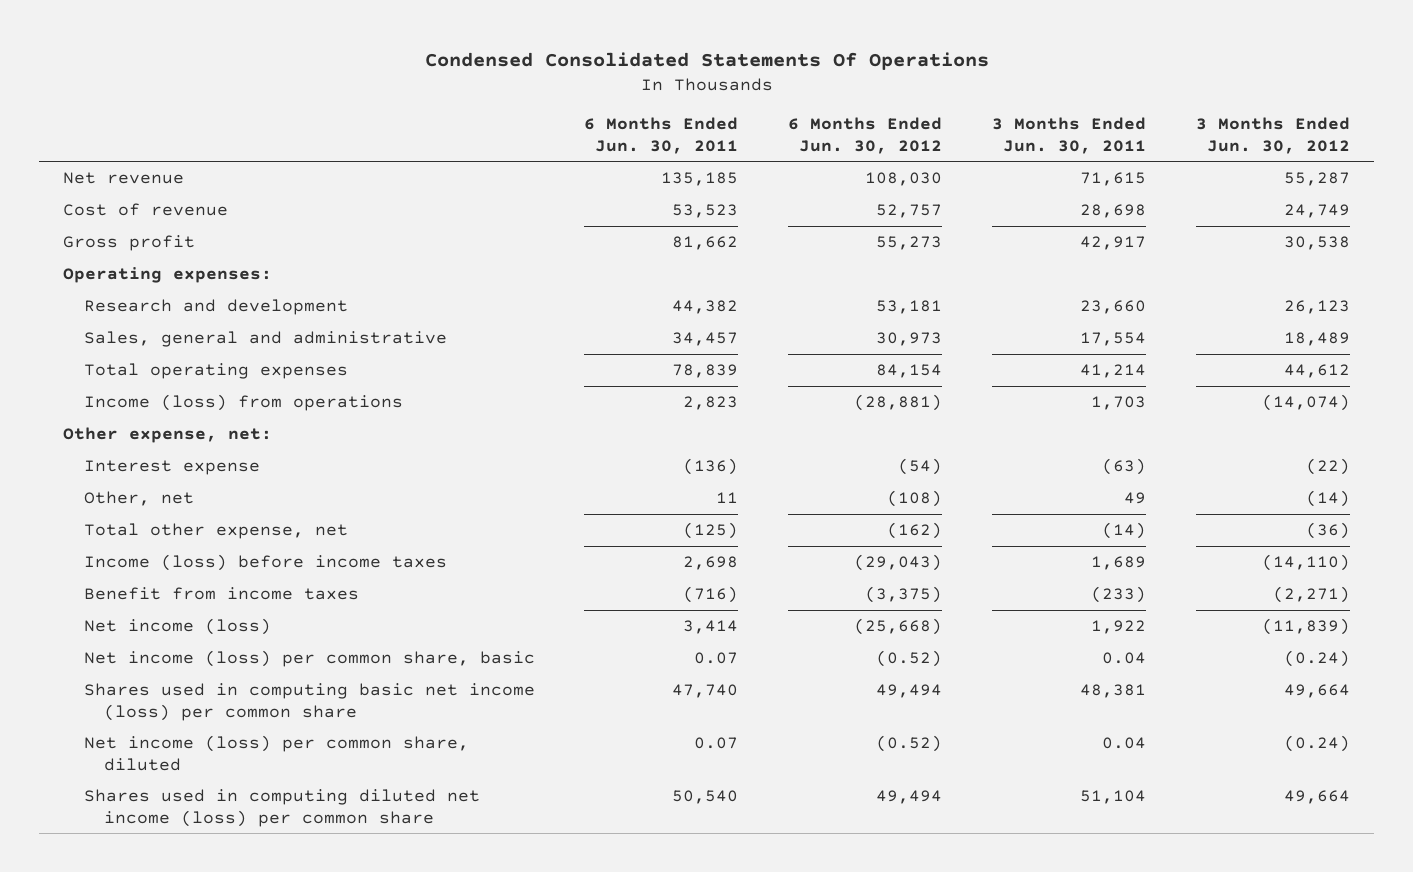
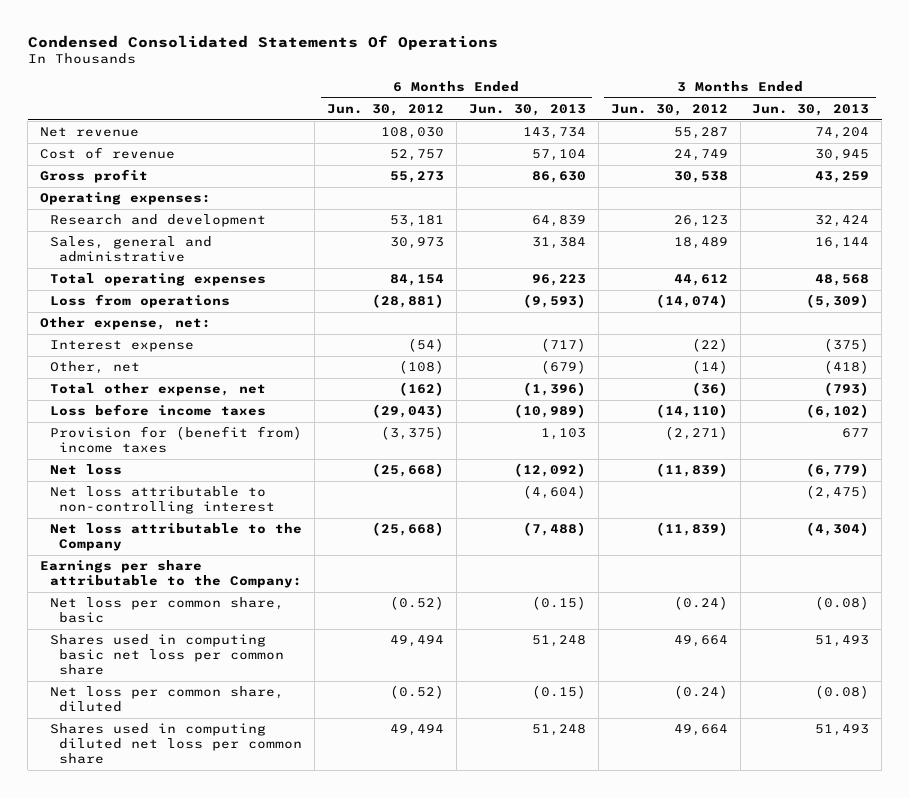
- | 6 Months Ended Jun. 30, 2011 | 6 Months Ended Jun. 30, 2012 | 3 Months Ended Jun. 30, 2011 | 3 Months Ended Jun. 30, 2012
+ | 6 Months Ended Jun. 30, 2012 | 6 Months Ended Jun. 30, 2013 | 3 Months Ended Jun. 30, 2012 | 3 Months Ended Jun. 30, 2013
- Income (loss) from operations | 2,823 | (28,881) | 1,703 | (14,074)
+ Loss from operations | (28,881) | (9,593) | (14,074) | (5,309)
- Income (loss) before income taxes | 2,698 | (29,043) | 1,689 | (14,110)
- Benefit from income taxes | (716) | (3,375) | (233) | (2,271)
- Net income (loss) | 3,414 | (25,668) | 1,922 | (11,839)
- Net income (loss) per common share, basic | 0.07 | (0.52) | 0.04 | (0.24)
- Shares used in computing basic net income (loss) per common share | 47,740 | 49,494 | 48,381 | 49,664
- Net income (loss) per common share, diluted | 0.07 | (0.52) | 0.04 | (0.24)
- Shares used in computing diluted net income (loss) per common share | 50,540 | 49,494 | 51,104 | 49,664
+ Loss before income taxes | (29,043) | (10,989) | (14,110) | (6,102)
+ Provision for (benefit from) income taxes | (3,375) | 1,103 | (2,271) | 677
+ Net loss | (25,668) | (12,092) | (11,839) | (6,779)
+ Net loss attributable to non-controlling interest | | (4,604) | | (2,475)
+ Net loss attributable to the Company | (25,668) | (7,488) | (11,839) | (4,304)
+ Earnings per share attributable to the Company:
+ Net loss per common share, basic | (0.52) | (0.15) | (0.24) | (0.08)
+ Shares used in computing basic net loss per common share | 49,494 | 51,248 | 49,664 | 51,493
+ Net loss per common share, diluted | (0.52) | (0.15) | (0.24) | (0.08)
+ Shares used in computing diluted net loss per common share | 49,494 | 51,248 | 49,664 | 51,493

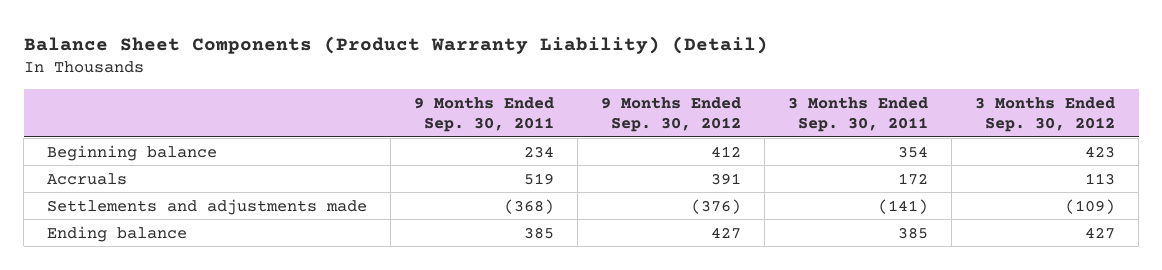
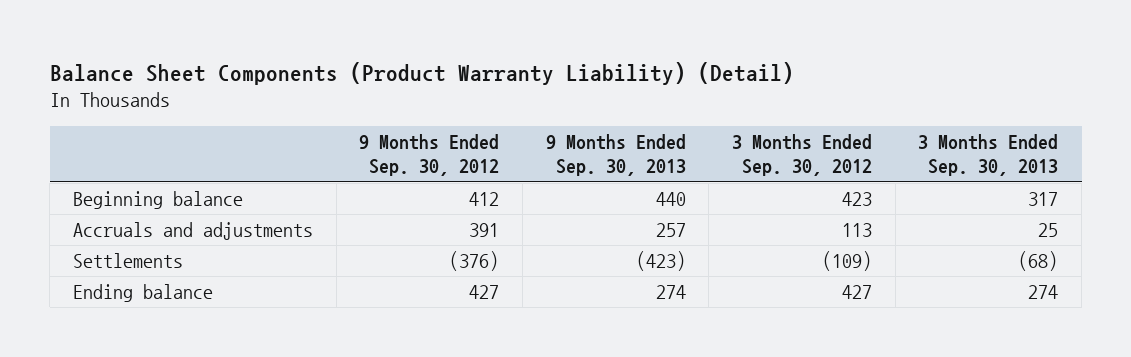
- | 9 Months Ended Sep. 30, 2011 | 9 Months Ended Sep. 30, 2012 | 3 Months Ended Sep. 30, 2011 | 3 Months Ended Sep. 30, 2012
+ | 9 Months Ended Sep. 30, 2012 | 9 Months Ended Sep. 30, 2013 | 3 Months Ended Sep. 30, 2012 | 3 Months Ended Sep. 30, 2013
- Accruals | 519 | 391 | 172 | 113
- Settlements and adjustments made | (368) | (376) | (141) | (109)
+ Accruals and adjustments | 391 | 257 | 113 | 25
+ Settlements | (376) | (423) | (109) | (68)

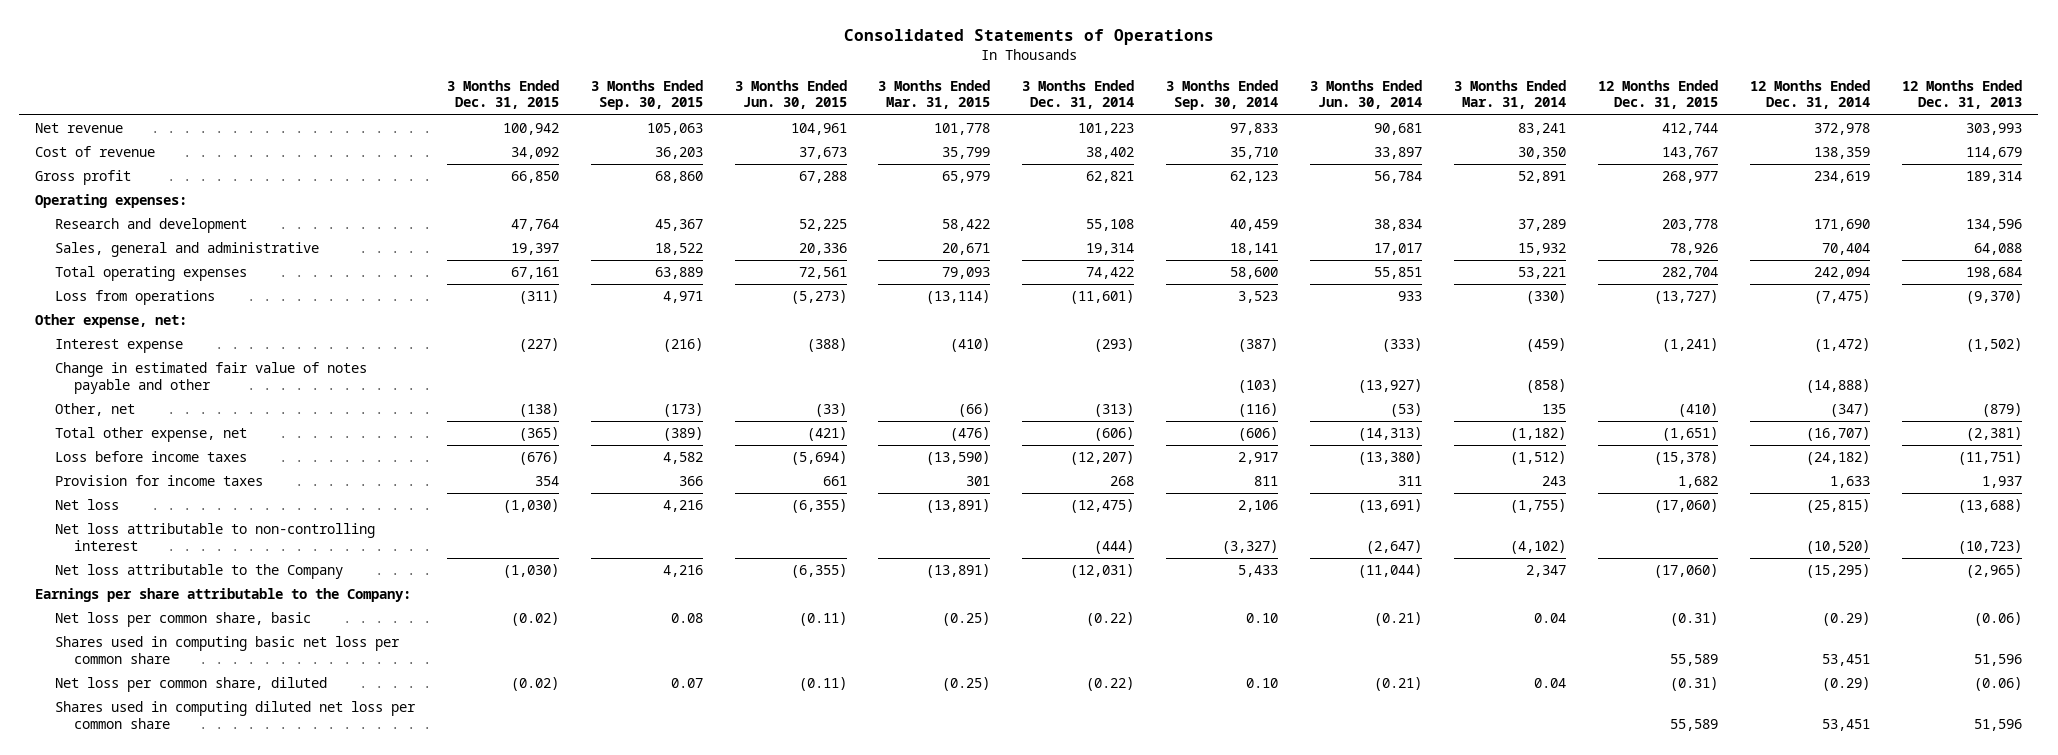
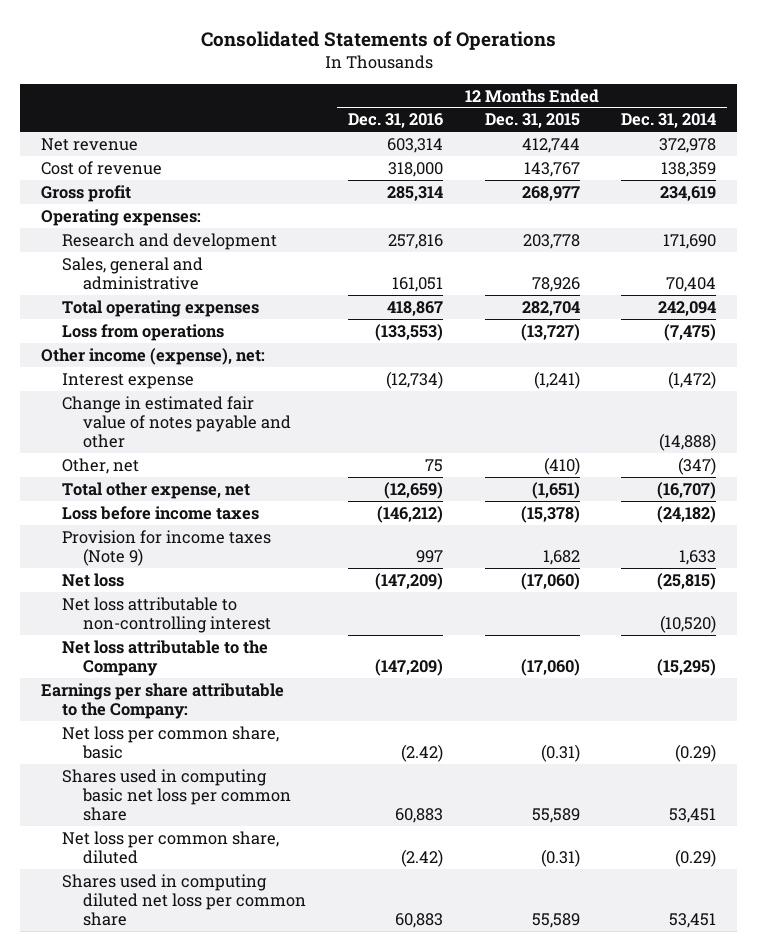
- | 3 Months Ended Dec. 31, 2015 | 3 Months Ended Sep. 30, 2015 | 3 Months Ended Jun. 30, 2015 | 3 Months Ended Mar. 31, 2015 | 3 Months Ended Dec. 31, 2014 | 3 Months Ended Sep. 30, 2014 | 3 Months Ended Jun. 30, 2014 | 3 Months Ended Mar. 31, 2014 | 12 Months Ended Dec. 31, 2015 | 12 Months Ended Dec. 31, 2014 | 12 Months Ended Dec. 31, 2013
+ | 12 Months Ended Dec. 31, 2016 | 12 Months Ended Dec. 31, 2015 | 12 Months Ended Dec. 31, 2014
- Other expense, net:
+ Other income (expense), net:
- Provision for income taxes | 354 | 366 | 661 | 301 | 268 | 811 | 311 | 243 | 1,682 | 1,633 | 1,937
+ Provision for income taxes (Note 9) | 997 | 1,682 | 1,633

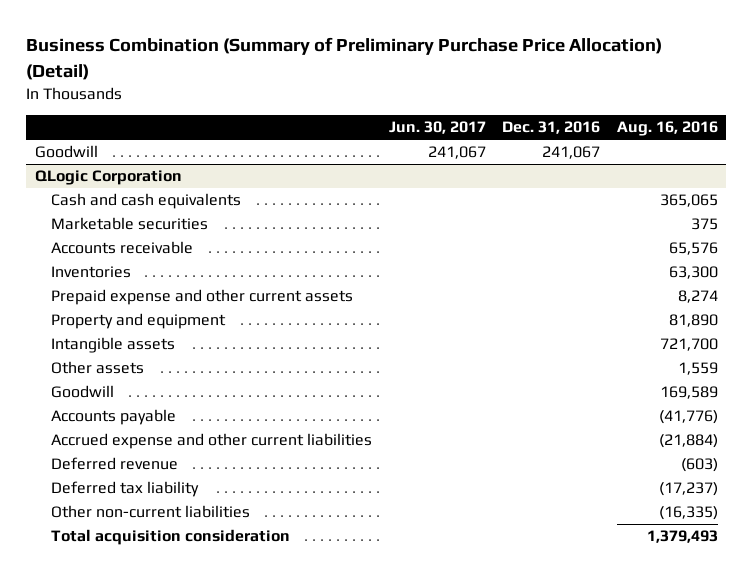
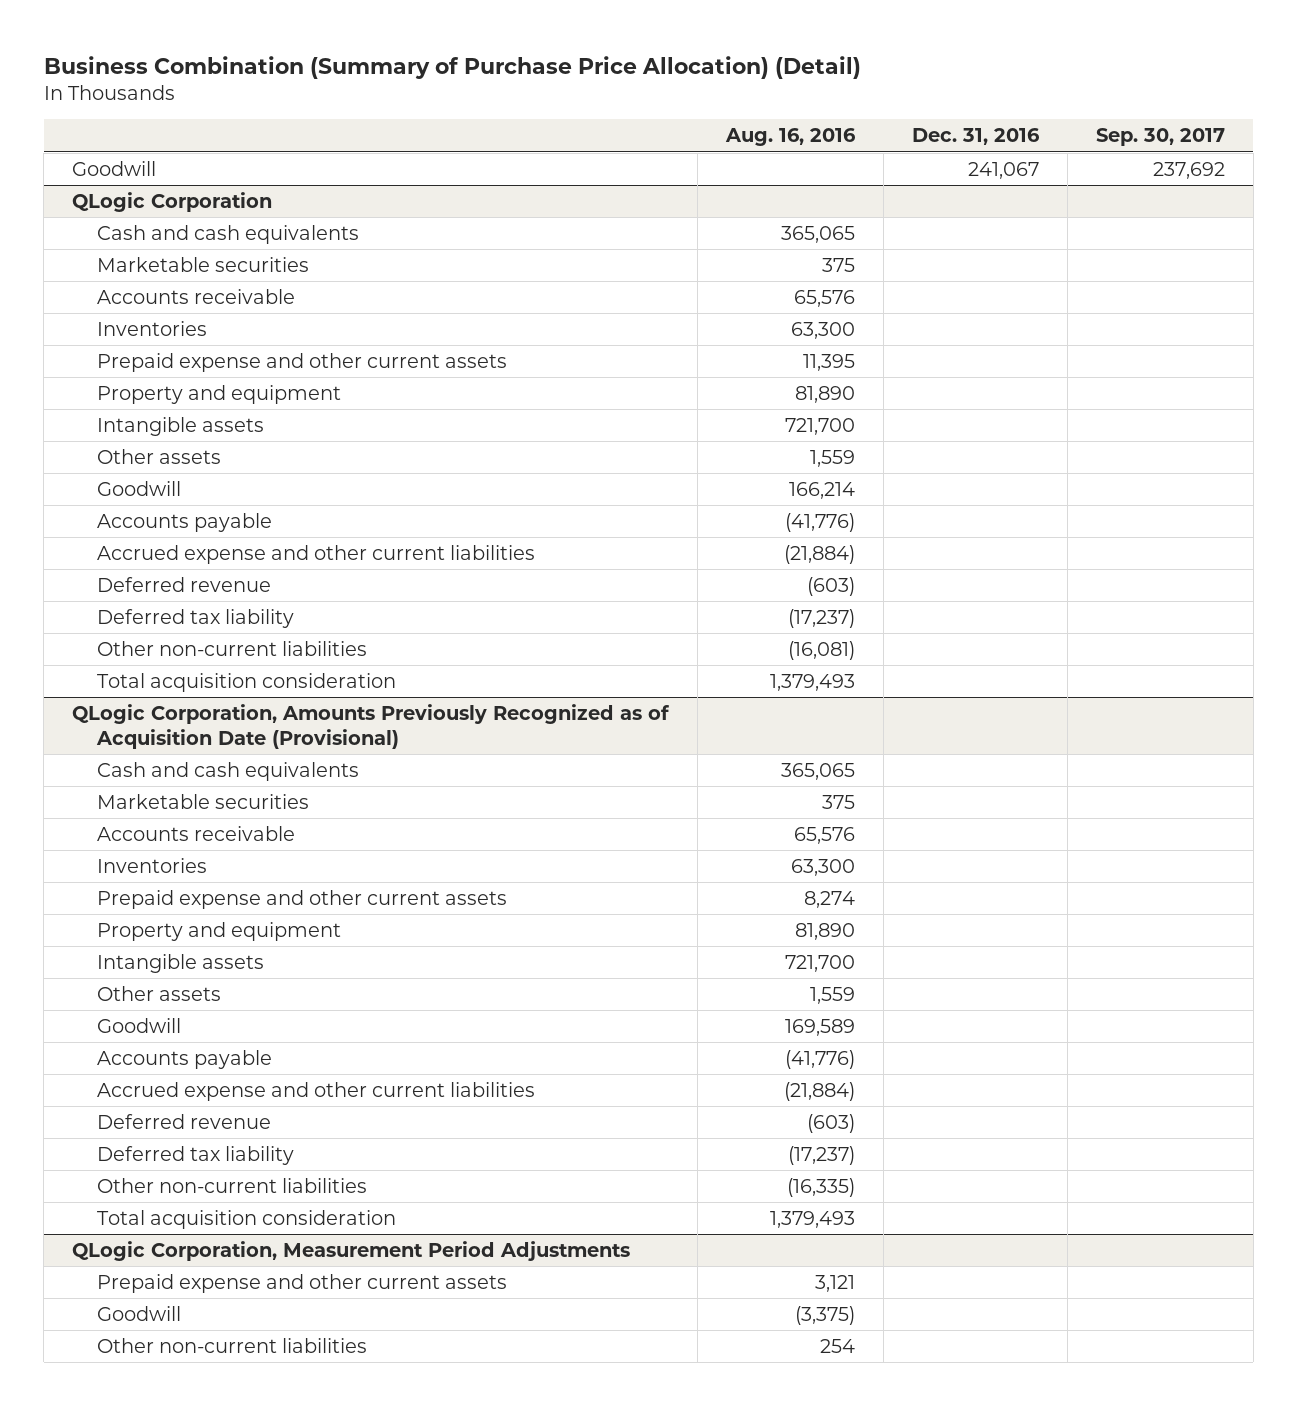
- Business Combination (Summary of Preliminary Purchase Price Allocation) (Detail)
+ Business Combination (Summary of Purchase Price Allocation) (Detail)
- | Jun. 30, 2017 | Dec. 31, 2016 | Aug. 16, 2016
+ | Aug. 16, 2016 | Dec. 31, 2016 | Sep. 30, 2017
@ QLogic Corporation
+ Prepaid expense and other current assets | 11,395 | |
+ Property and equipment | 81,890 | |
+ Intangible assets | 721,700 | |
+ Other assets | 1,559 | |
+ Goodwill | 166,214 | |
+ Accounts payable | (41,776) | |
+ Accrued expense and other current liabilities | (21,884) | |
+ Deferred revenue | (603) | |
+ Deferred tax liability | (17,237) | |
+ Other non-current liabilities | (16,081) | |
+ Total acquisition consideration | 1,379,493 | |
+ QLogic Corporation, Amounts Previously Recognized as of Acquisition Date (Provisional)
+ Cash and cash equivalents | 365,065 | |
+ Marketable securities | 375 | |
+ Accounts receivable | 65,576 | |
+ Inventories | 63,300 | |
+ QLogic Corporation, Measurement Period Adjustments
+ Prepaid expense and other current assets | 3,121 | |
+ Goodwill | (3,375) | |
+ Other non-current liabilities | 254 | |

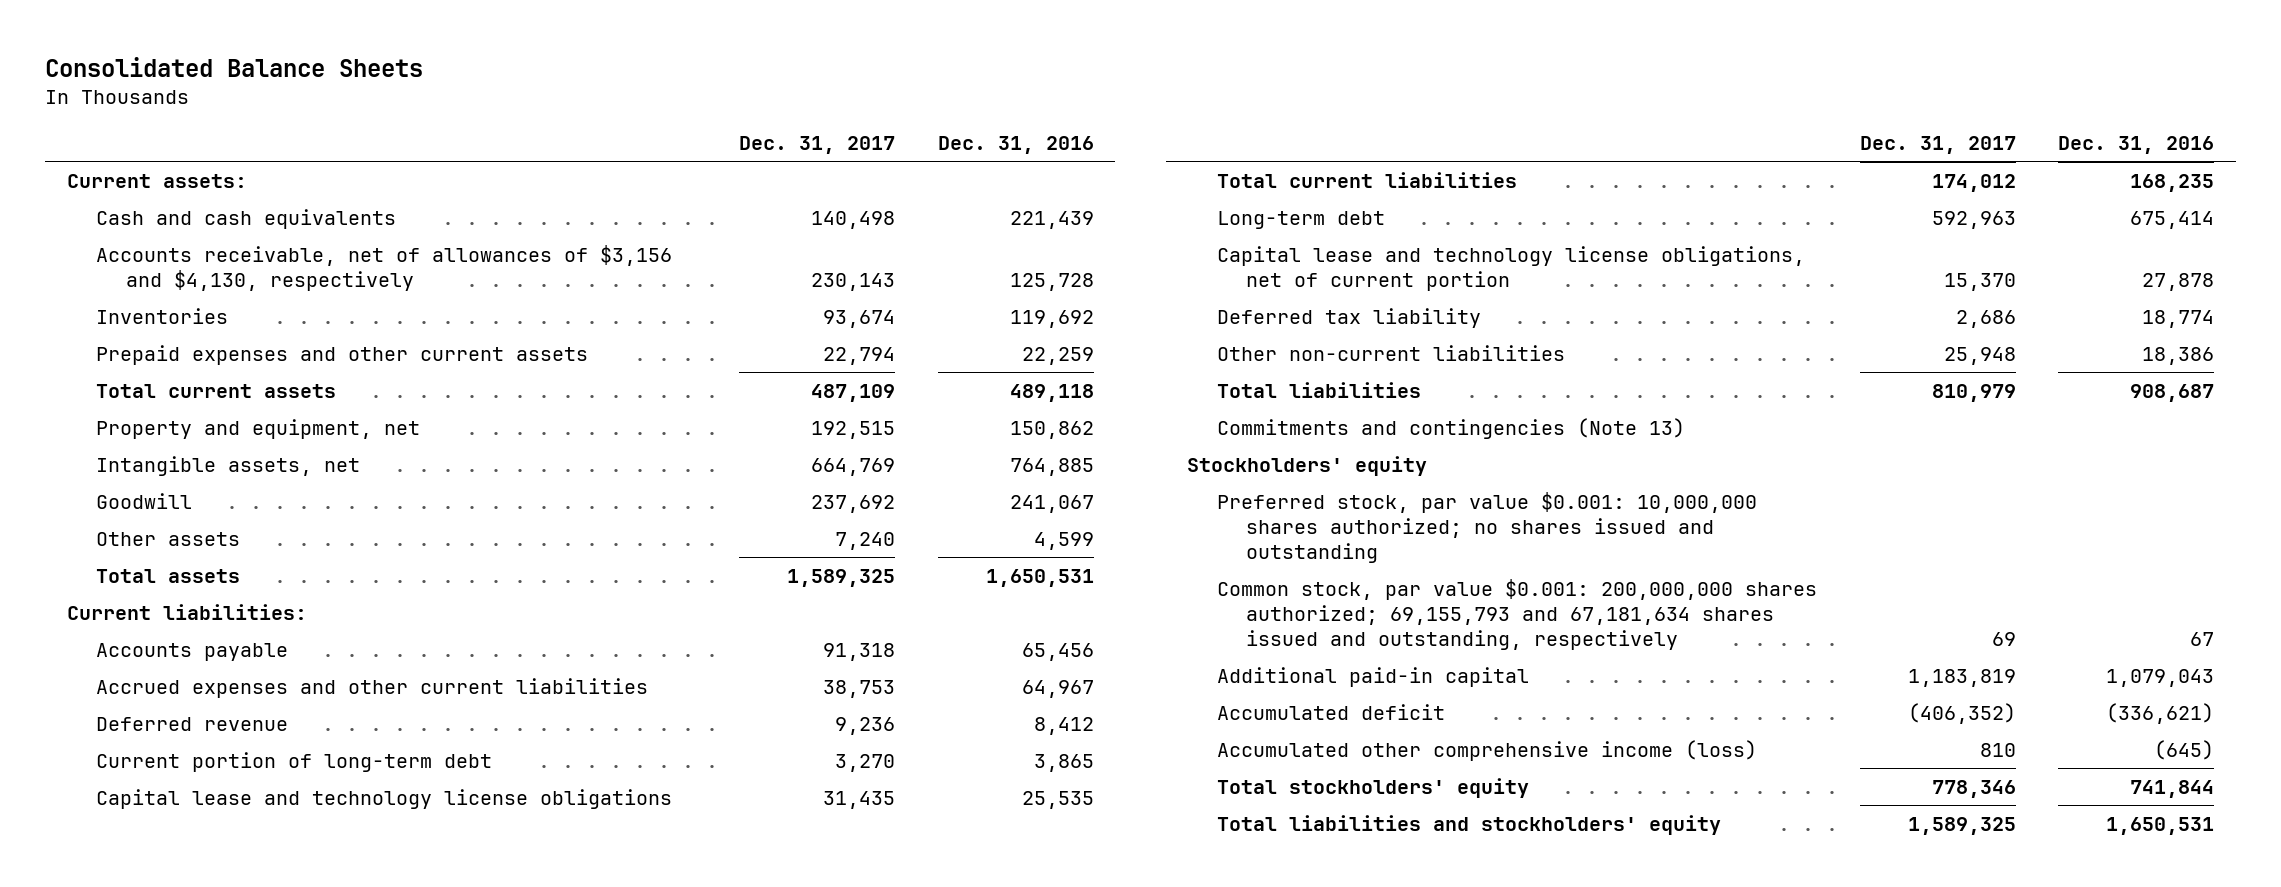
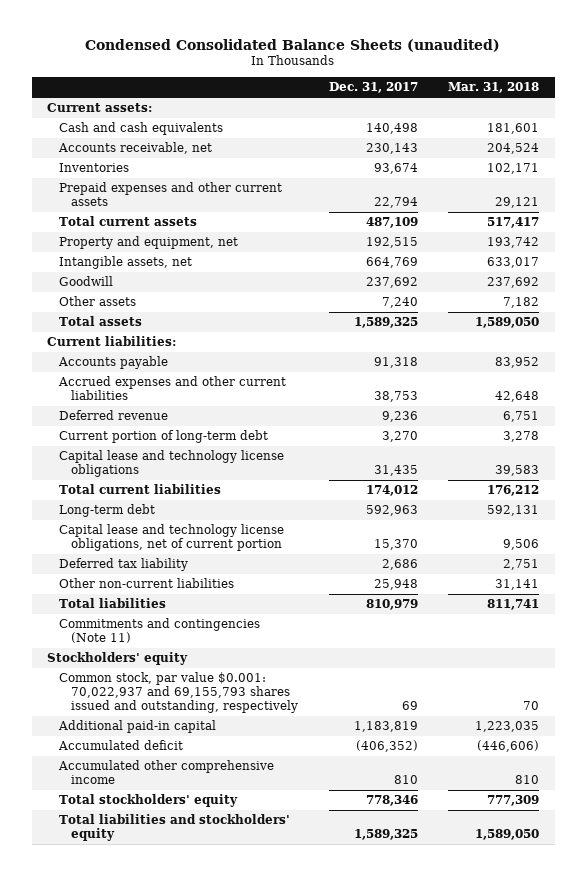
- Consolidated Balance Sheets
+ Condensed Consolidated Balance Sheets (unaudited)
- | Dec. 31, 2017 | Dec. 31, 2016
+ | Dec. 31, 2017 | Mar. 31, 2018
- Accounts receivable, net of allowances of $3,156 and $4,130, respectively | 230,143 | 125,728
+ Accounts receivable, net | 230,143 | 204,524
- Commitments and contingencies (Note 13)
+ Commitments and contingencies (Note 11)
- Preferred stock, par value $0.001: 10,000,000 shares authorized; no shares issued and outstanding
- Common stock, par value $0.001: 200,000,000 shares authorized; 69,155,793 and 67,181,634 shares issued and outstanding, respectively | 69 | 67
+ Common stock, par value $0.001: 70,022,937 and 69,155,793 shares issued and outstanding, respectively | 69 | 70
- Accumulated other comprehensive income (loss) | 810 | (645)
+ Accumulated other comprehensive income | 810 | 810

